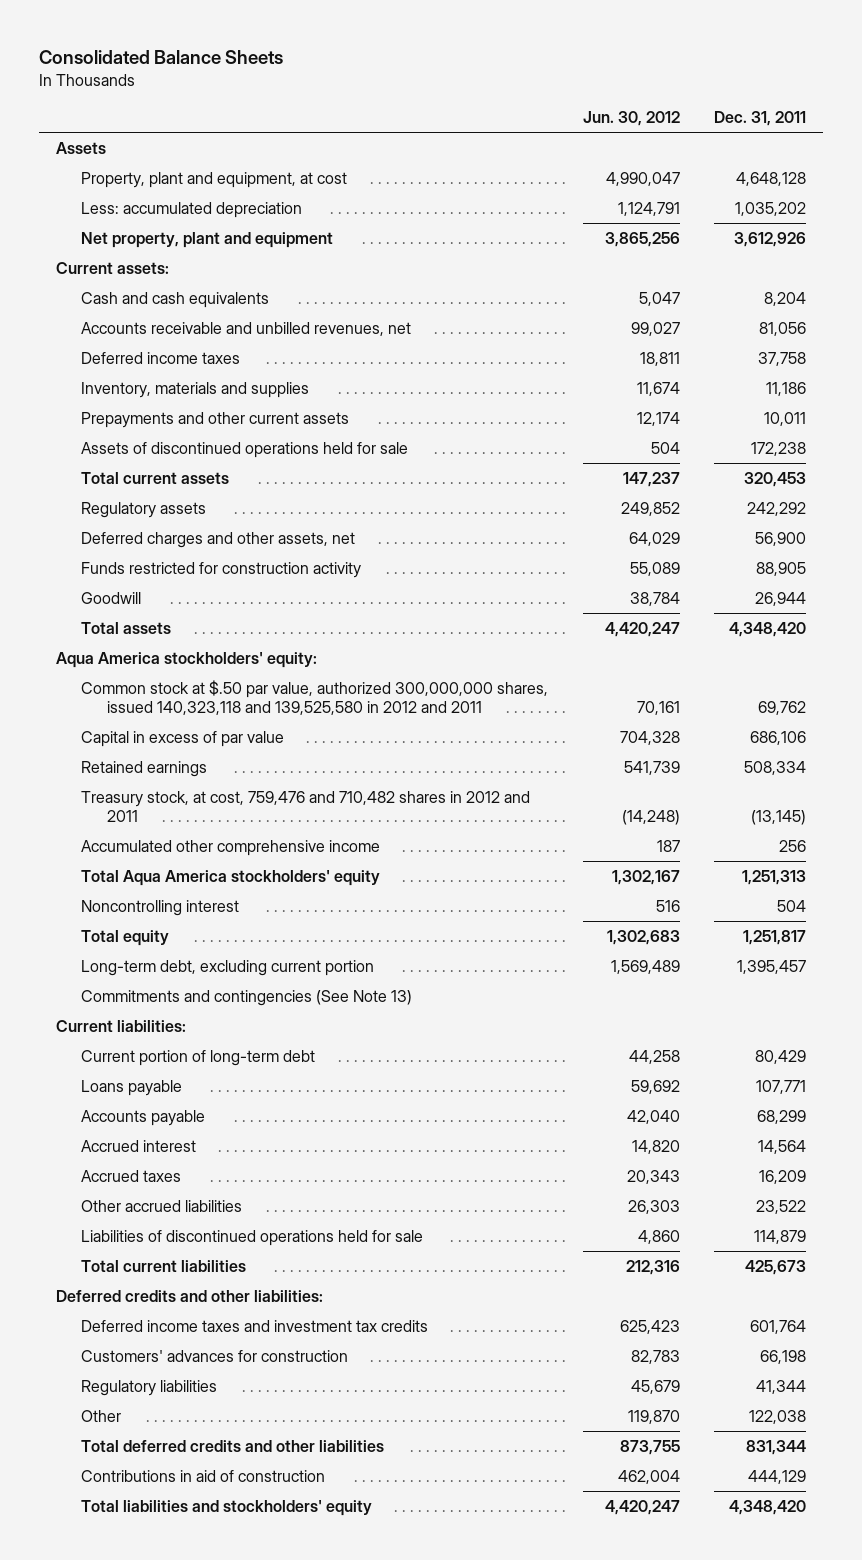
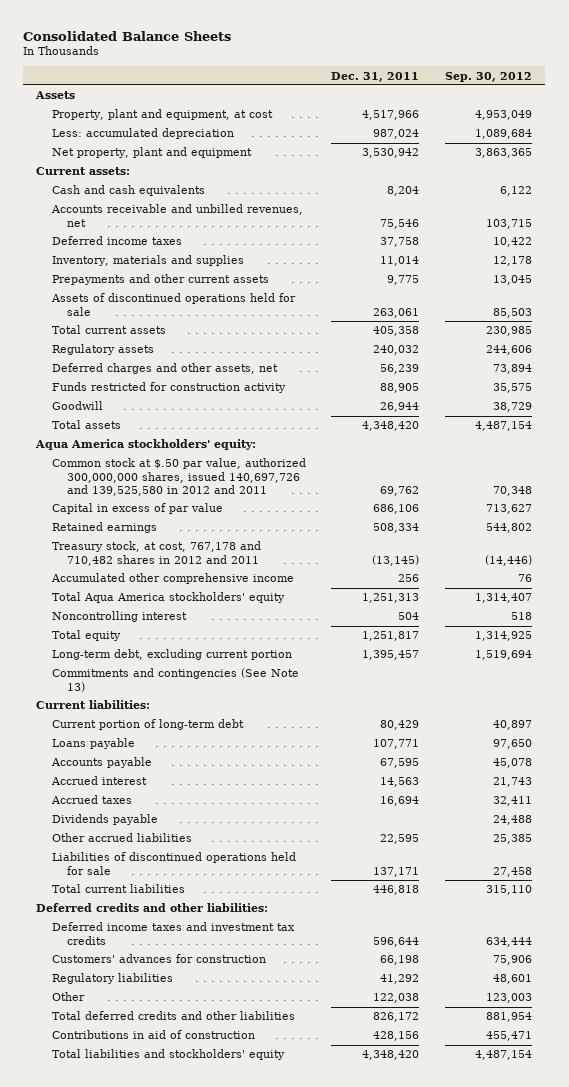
- | Jun. 30, 2012 | Dec. 31, 2011
+ | Dec. 31, 2011 | Sep. 30, 2012
- Property, plant and equipment, at cost | 4,990,047 | 4,648,128
- Less: accumulated depreciation | 1,124,791 | 1,035,202
- Net property, plant and equipment | 3,865,256 | 3,612,926
+ Property, plant and equipment, at cost | 4,517,966 | 4,953,049
+ Less: accumulated depreciation | 987,024 | 1,089,684
+ Net property, plant and equipment | 3,530,942 | 3,863,365
- Accounts receivable and unbilled revenues, net | 99,027 | 81,056
+ Accounts receivable and unbilled revenues, net | 75,546 | 103,715
- Inventory, materials and supplies | 11,674 | 11,186
- Prepayments and other current assets | 12,174 | 10,011
- Assets of discontinued operations held for sale | 504 | 172,238
- Total current assets | 147,237 | 320,453
- Regulatory assets | 249,852 | 242,292
- Deferred charges and other assets, net | 64,029 | 56,900
+ Inventory, materials and supplies | 11,014 | 12,178
+ Prepayments and other current assets | 9,775 | 13,045
+ Assets of discontinued operations held for sale | 263,061 | 85,503
+ Total current assets | 405,358 | 230,985
+ Regulatory assets | 240,032 | 244,606
+ Deferred charges and other assets, net | 56,239 | 73,894
- Common stock at $.50 par value, authorized 300,000,000 shares, issued 140,323,118 and 139,525,580 in 2012 and 2011 | 70,161 | 69,762
+ Common stock at $.50 par value, authorized 300,000,000 shares, issued 140,697,726 and 139,525,580 in 2012 and 2011 | 69,762 | 70,348
- Treasury stock, at cost, 759,476 and 710,482 shares in 2012 and 2011 | (14,248) | (13,145)
+ Treasury stock, at cost, 767,178 and 710,482 shares in 2012 and 2011 | (13,145) | (14,446)
- Accounts payable | 42,040 | 68,299
- Accrued interest | 14,820 | 14,564
- Accrued taxes | 20,343 | 16,209
- Other accrued liabilities | 26,303 | 23,522
- Liabilities of discontinued operations held for sale | 4,860 | 114,879
- Total current liabilities | 212,316 | 425,673
+ Accounts payable | 67,595 | 45,078
+ Accrued interest | 14,563 | 21,743
+ Accrued taxes | 16,694 | 32,411
+ Dividends payable | | 24,488
+ Other accrued liabilities | 22,595 | 25,385
+ Liabilities of discontinued operations held for sale | 137,171 | 27,458
+ Total current liabilities | 446,818 | 315,110
- Deferred income taxes and investment tax credits | 625,423 | 601,764
+ Deferred income taxes and investment tax credits | 596,644 | 634,444
- Regulatory liabilities | 45,679 | 41,344
+ Regulatory liabilities | 41,292 | 48,601
- Total deferred credits and other liabilities | 873,755 | 831,344
- Contributions in aid of construction | 462,004 | 444,129
+ Total deferred credits and other liabilities | 826,172 | 881,954
+ Contributions in aid of construction | 428,156 | 455,471

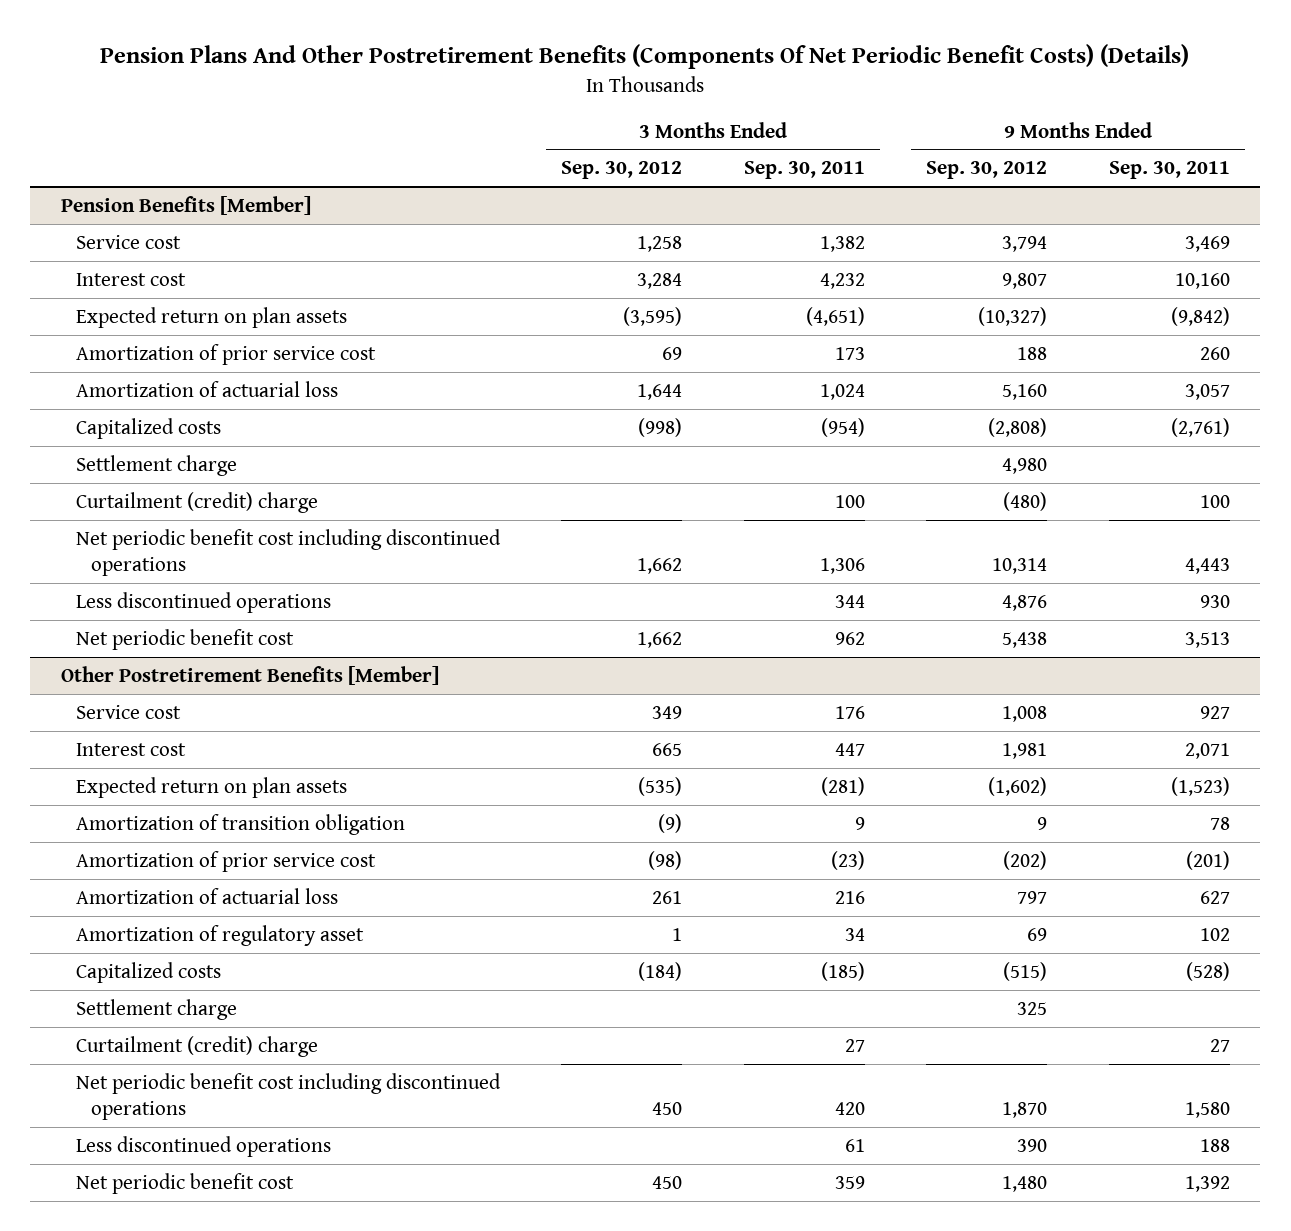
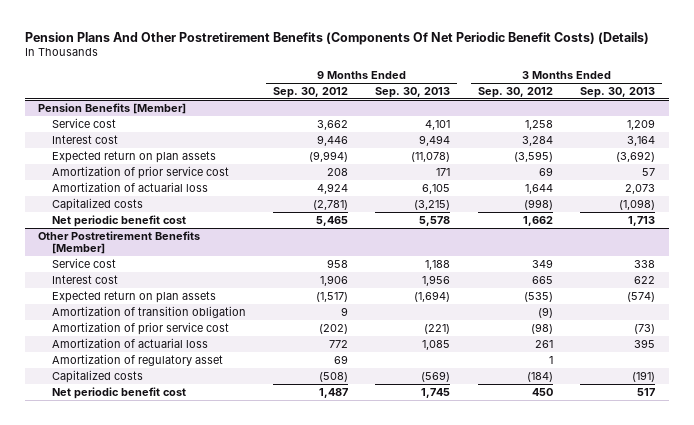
- | 3 Months Ended Sep. 30, 2012 | 3 Months Ended Sep. 30, 2011 | 9 Months Ended Sep. 30, 2012 | 9 Months Ended Sep. 30, 2011
+ | 9 Months Ended Sep. 30, 2012 | 9 Months Ended Sep. 30, 2013 | 3 Months Ended Sep. 30, 2012 | 3 Months Ended Sep. 30, 2013
@ Pension Benefits [Member]
- Service cost | 1,258 | 1,382 | 3,794 | 3,469
- Interest cost | 3,284 | 4,232 | 9,807 | 10,160
- Expected return on plan assets | (3,595) | (4,651) | (10,327) | (9,842)
- Amortization of prior service cost | 69 | 173 | 188 | 260
- Amortization of actuarial loss | 1,644 | 1,024 | 5,160 | 3,057
- Capitalized costs | (998) | (954) | (2,808) | (2,761)
- Settlement charge | | | 4,980 |
- Curtailment (credit) charge | | 100 | (480) | 100
- Net periodic benefit cost including discontinued operations | 1,662 | 1,306 | 10,314 | 4,443
- Less discontinued operations | | 344 | 4,876 | 930
- Net periodic benefit cost | 1,662 | 962 | 5,438 | 3,513
+ Service cost | 3,662 | 4,101 | 1,258 | 1,209
+ Interest cost | 9,446 | 9,494 | 3,284 | 3,164
+ Expected return on plan assets | (9,994) | (11,078) | (3,595) | (3,692)
+ Amortization of prior service cost | 208 | 171 | 69 | 57
+ Amortization of actuarial loss | 4,924 | 6,105 | 1,644 | 2,073
+ Capitalized costs | (2,781) | (3,215) | (998) | (1,098)
+ Net periodic benefit cost | 5,465 | 5,578 | 1,662 | 1,713
@ Other Postretirement Benefits [Member]
- Service cost | 349 | 176 | 1,008 | 927
- Interest cost | 665 | 447 | 1,981 | 2,071
- Expected return on plan assets | (535) | (281) | (1,602) | (1,523)
+ Service cost | 958 | 1,188 | 349 | 338
+ Interest cost | 1,906 | 1,956 | 665 | 622
+ Expected return on plan assets | (1,517) | (1,694) | (535) | (574)
- Amortization of actuarial loss | 261 | 216 | 797 | 627
+ Amortization of actuarial loss | 772 | 1,085 | 261 | 395
- Capitalized costs | (184) | (185) | (515) | (528)
- Settlement charge | | | 325 |
- Curtailment (credit) charge | | 27 | | 27
- Net periodic benefit cost including discontinued operations | 450 | 420 | 1,870 | 1,580
- Less discontinued operations | | 61 | 390 | 188
- Net periodic benefit cost | 450 | 359 | 1,480 | 1,392
+ Capitalized costs | (508) | (569) | (184) | (191)
+ Net periodic benefit cost | 1,487 | 1,745 | 450 | 517

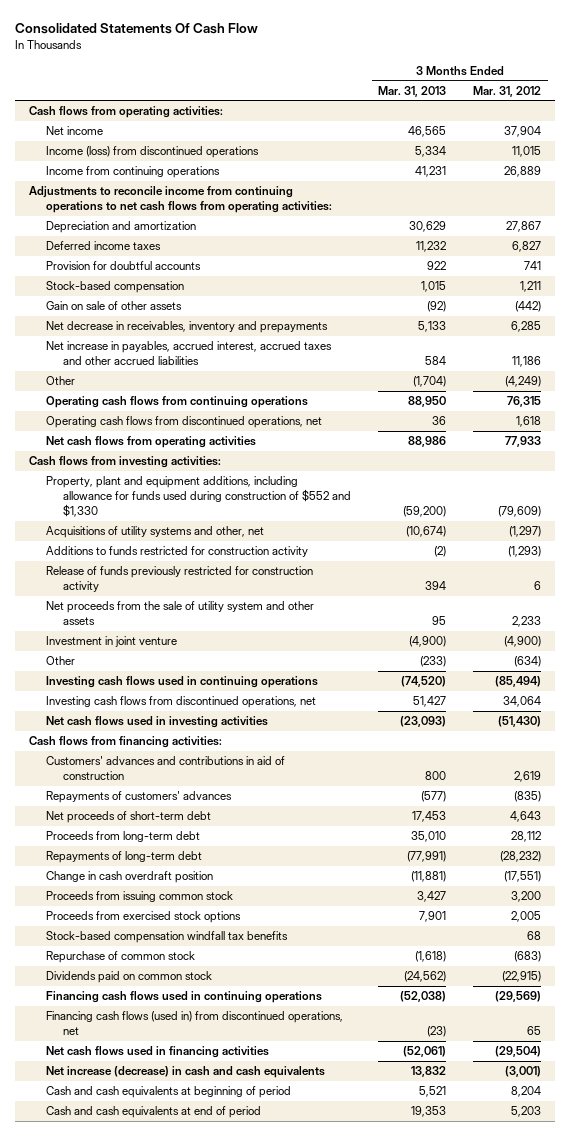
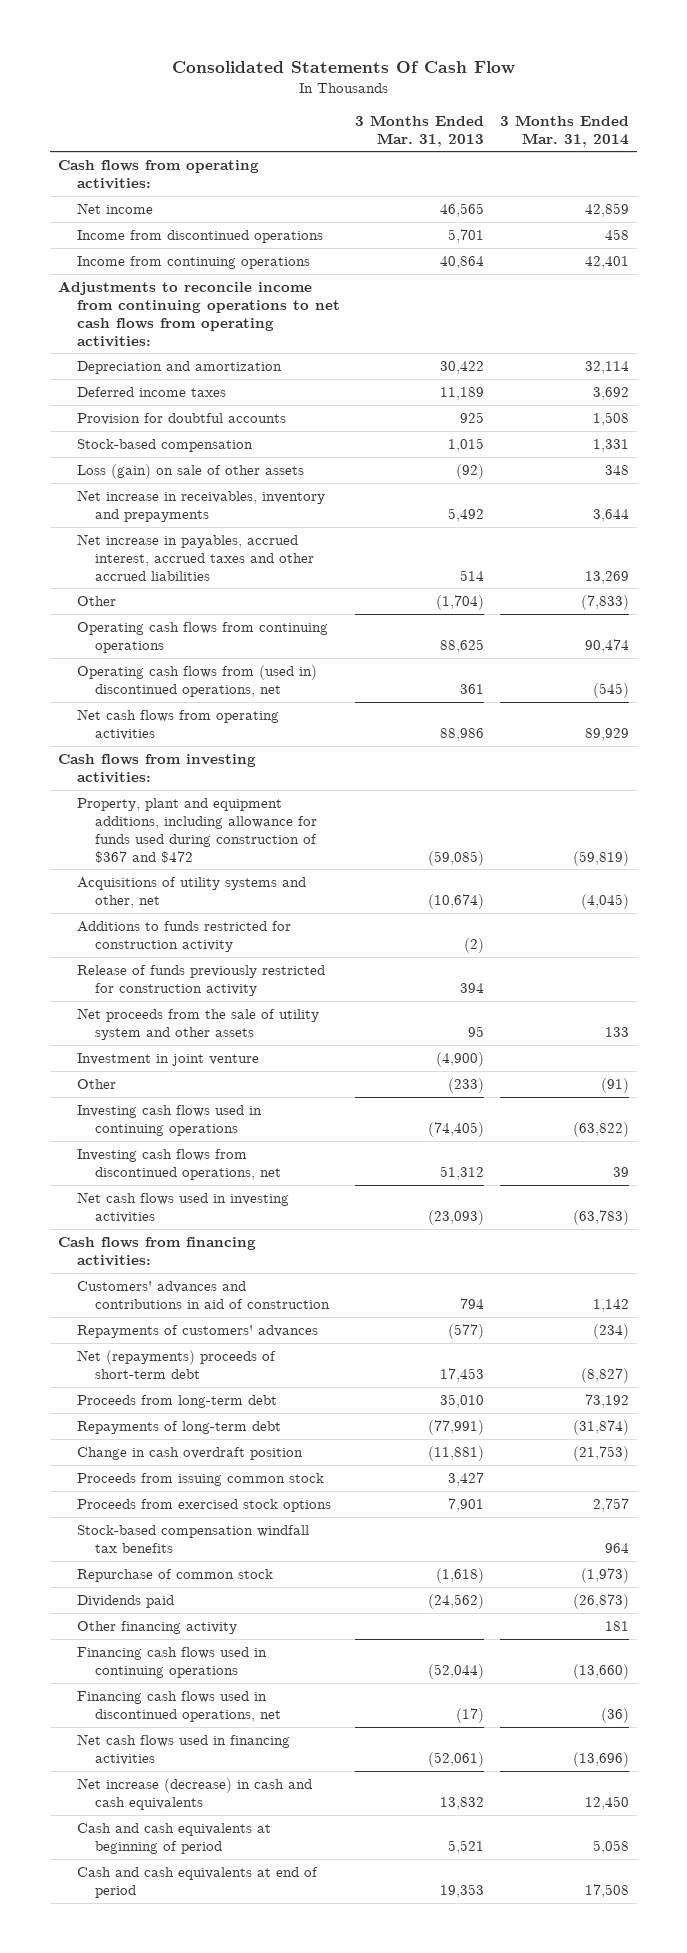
- | 3 Months Ended Mar. 31, 2013 | 3 Months Ended Mar. 31, 2012
+ | 3 Months Ended Mar. 31, 2013 | 3 Months Ended Mar. 31, 2014
- Income (loss) from discontinued operations | 5,334 | 11,015
- Income from continuing operations | 41,231 | 26,889
+ Income from discontinued operations | 5,701 | 458
+ Income from continuing operations | 40,864 | 42,401
- Depreciation and amortization | 30,629 | 27,867
- Deferred income taxes | 11,232 | 6,827
- Provision for doubtful accounts | 922 | 741
+ Depreciation and amortization | 30,422 | 32,114
+ Deferred income taxes | 11,189 | 3,692
+ Provision for doubtful accounts | 925 | 1,508
- Gain on sale of other assets | (92) | (442)
- Net decrease in receivables, inventory and prepayments | 5,133 | 6,285
- Net increase in payables, accrued interest, accrued taxes and other accrued liabilities | 584 | 11,186
+ Loss (gain) on sale of other assets | (92) | 348
+ Net increase in receivables, inventory and prepayments | 5,492 | 3,644
+ Net increase in payables, accrued interest, accrued taxes and other accrued liabilities | 514 | 13,269
- Operating cash flows from continuing operations | 88,950 | 76,315
- Operating cash flows from discontinued operations, net | 36 | 1,618
+ Operating cash flows from continuing operations | 88,625 | 90,474
+ Operating cash flows from (used in) discontinued operations, net | 361 | (545)
- Property, plant and equipment additions, including allowance for funds used during construction of $552 and $1,330 | (59,200) | (79,609)
+ Property, plant and equipment additions, including allowance for funds used during construction of $367 and $472 | (59,085) | (59,819)
- Investing cash flows used in continuing operations | (74,520) | (85,494)
- Investing cash flows from discontinued operations, net | 51,427 | 34,064
+ Investing cash flows used in continuing operations | (74,405) | (63,822)
+ Investing cash flows from discontinued operations, net | 51,312 | 39
- Customers' advances and contributions in aid of construction | 800 | 2,619
+ Customers' advances and contributions in aid of construction | 794 | 1,142
- Net proceeds of short-term debt | 17,453 | 4,643
+ Net (repayments) proceeds of short-term debt | 17,453 | (8,827)
- Dividends paid on common stock | (24,562) | (22,915)
- Financing cash flows used in continuing operations | (52,038) | (29,569)
- Financing cash flows (used in) from discontinued operations, net | (23) | 65
+ Dividends paid | (24,562) | (26,873)
+ Other financing activity | | 181
+ Financing cash flows used in continuing operations | (52,044) | (13,660)
+ Financing cash flows used in discontinued operations, net | (17) | (36)

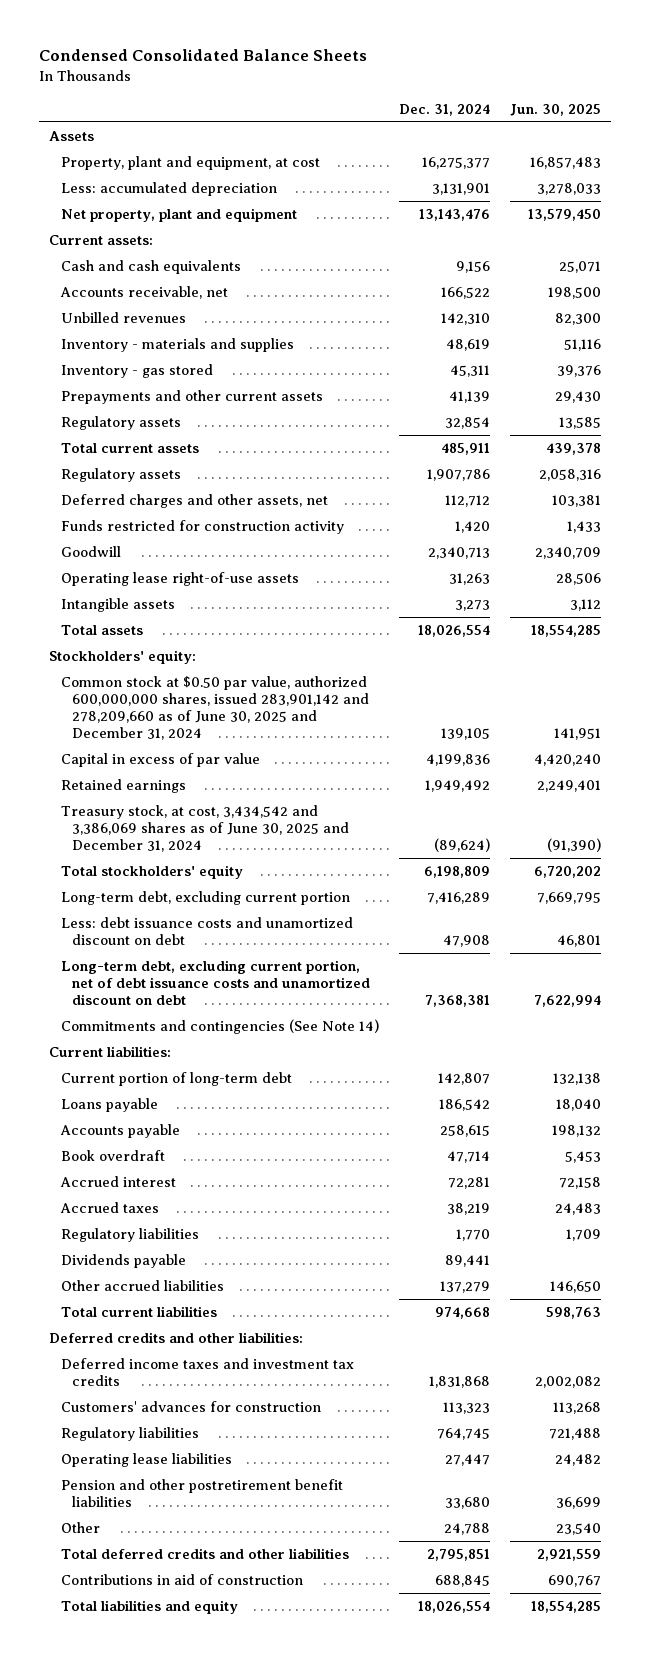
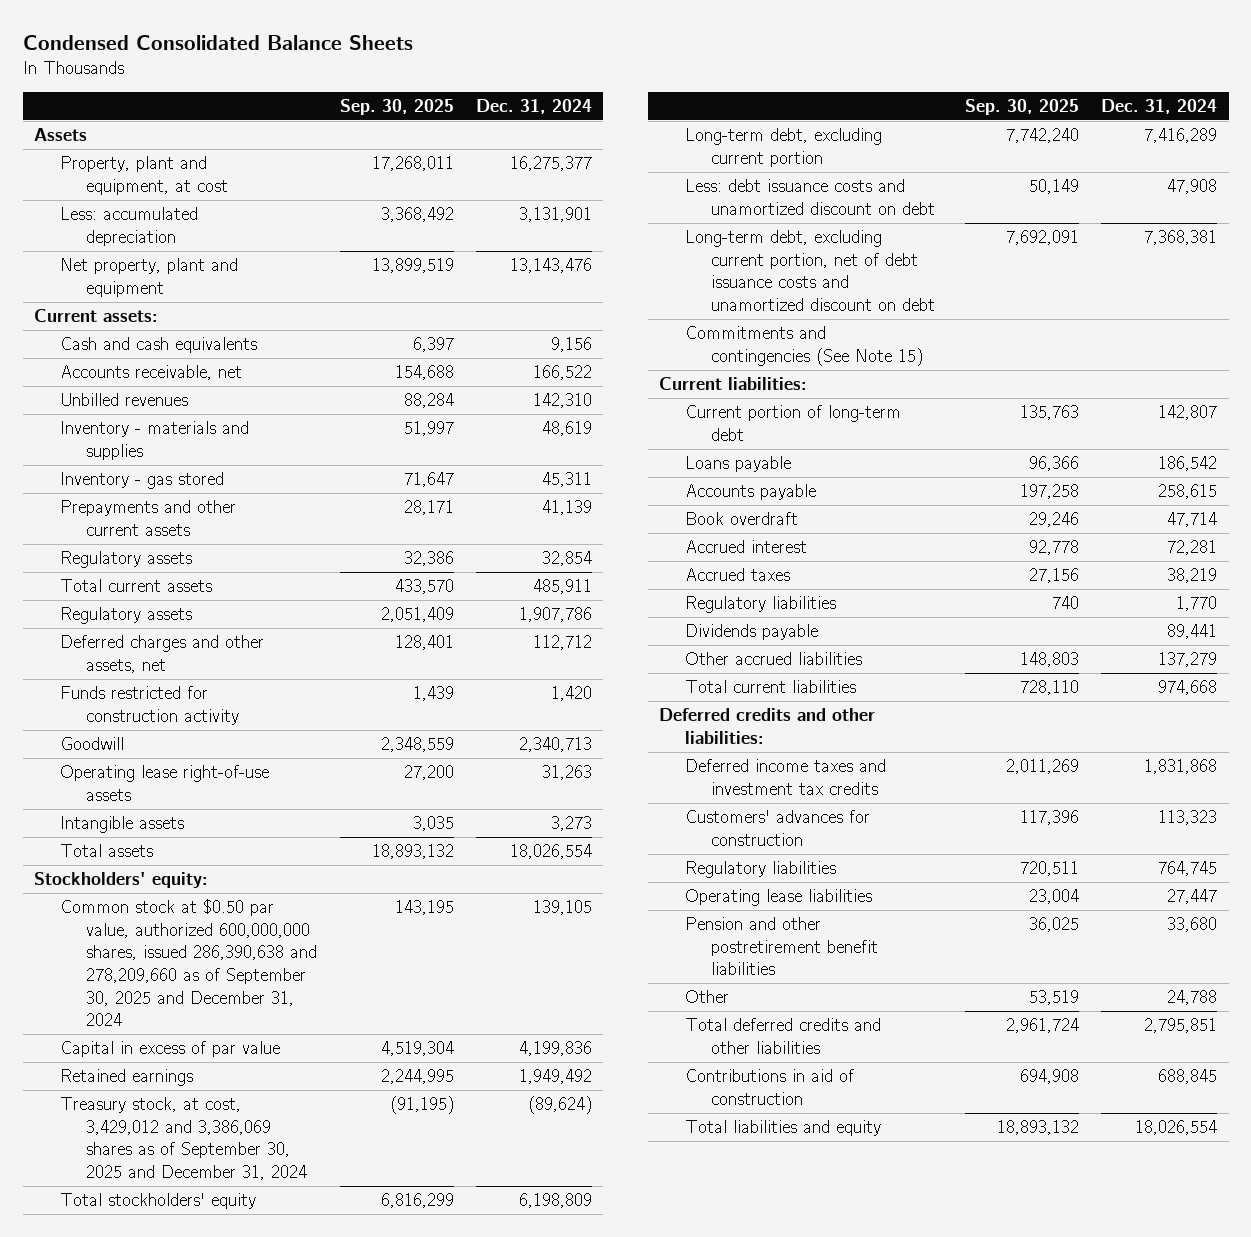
- | Dec. 31, 2024 | Jun. 30, 2025
+ | Sep. 30, 2025 | Dec. 31, 2024
- Common stock at $0.50 par value, authorized 600,000,000 shares, issued 283,901,142 and 278,209,660 as of June 30, 2025 and December 31, 2024 | 139,105 | 141,951
+ Common stock at $0.50 par value, authorized 600,000,000 shares, issued 286,390,638 and 278,209,660 as of September 30, 2025 and December 31, 2024 | 143,195 | 139,105
- Treasury stock, at cost, 3,434,542 and 3,386,069 shares as of June 30, 2025 and December 31, 2024 | (89,624) | (91,390)
+ Treasury stock, at cost, 3,429,012 and 3,386,069 shares as of September 30, 2025 and December 31, 2024 | (91,195) | (89,624)
- Commitments and contingencies (See Note 14)
+ Commitments and contingencies (See Note 15)

